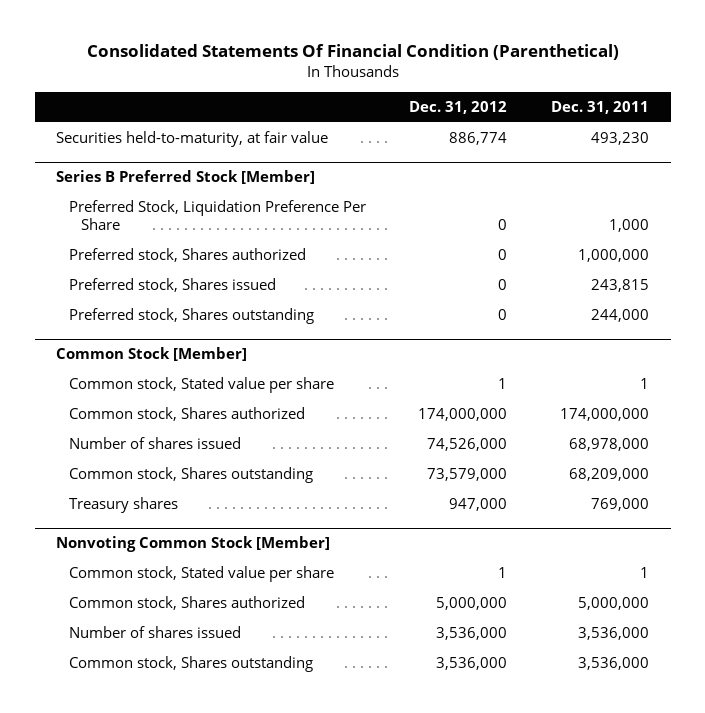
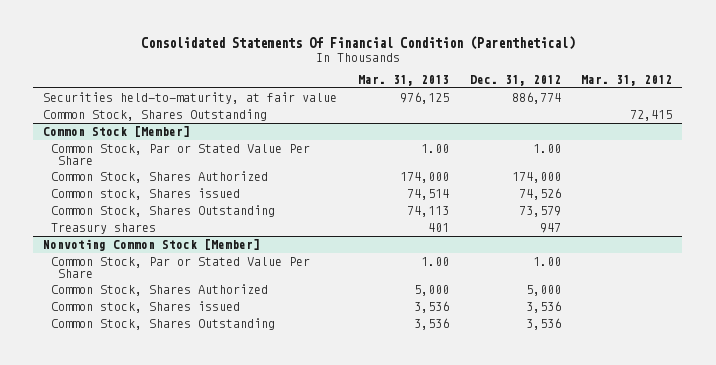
- | Dec. 31, 2012 | Dec. 31, 2011
+ | Mar. 31, 2013 | Dec. 31, 2012 | Mar. 31, 2012
- Series B Preferred Stock [Member]
- Preferred Stock, Liquidation Preference Per Share | 0 | 1,000
- Preferred stock, Shares authorized | 0 | 1,000,000
- Preferred stock, Shares issued | 0 | 243,815
- Preferred stock, Shares outstanding | 0 | 244,000
+ Common Stock, Shares Outstanding | | | 72,415
@ Common Stock [Member]
- Common stock, Stated value per share | 1 | 1
- Common stock, Shares authorized | 174,000,000 | 174,000,000
- Number of shares issued | 74,526,000 | 68,978,000
- Common stock, Shares outstanding | 73,579,000 | 68,209,000
- Treasury shares | 947,000 | 769,000
+ Common Stock, Par or Stated Value Per Share | 1.00 | 1.00 |
+ Common Stock, Shares Authorized | 174,000 | 174,000 |
+ Common stock, Shares issued | 74,514 | 74,526 |
+ Common Stock, Shares Outstanding | 74,113 | 73,579 |
+ Treasury shares | 401 | 947 |
@ Nonvoting Common Stock [Member]
- Common stock, Stated value per share | 1 | 1
- Common stock, Shares authorized | 5,000,000 | 5,000,000
- Number of shares issued | 3,536,000 | 3,536,000
- Common stock, Shares outstanding | 3,536,000 | 3,536,000
+ Common Stock, Par or Stated Value Per Share | 1.00 | 1.00 |
+ Common Stock, Shares Authorized | 5,000 | 5,000 |
+ Common stock, Shares issued | 3,536 | 3,536 |
+ Common Stock, Shares Outstanding | 3,536 | 3,536 |

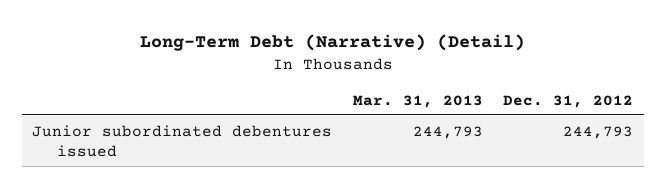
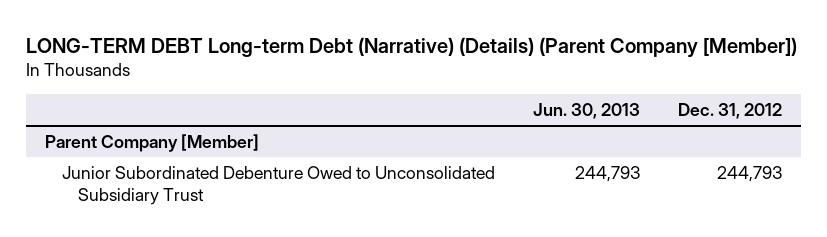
- Long-Term Debt (Narrative) (Detail)
+ LONG-TERM DEBT Long-term Debt (Narrative) (Details) (Parent Company [Member])
- | Mar. 31, 2013 | Dec. 31, 2012
+ | Jun. 30, 2013 | Dec. 31, 2012
- Junior subordinated debentures issued | 244,793 | 244,793
+ Parent Company [Member]
+ Junior Subordinated Debenture Owed to Unconsolidated Subsidiary Trust | 244,793 | 244,793

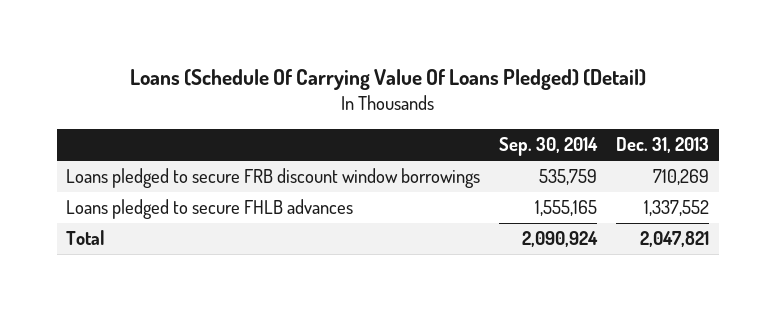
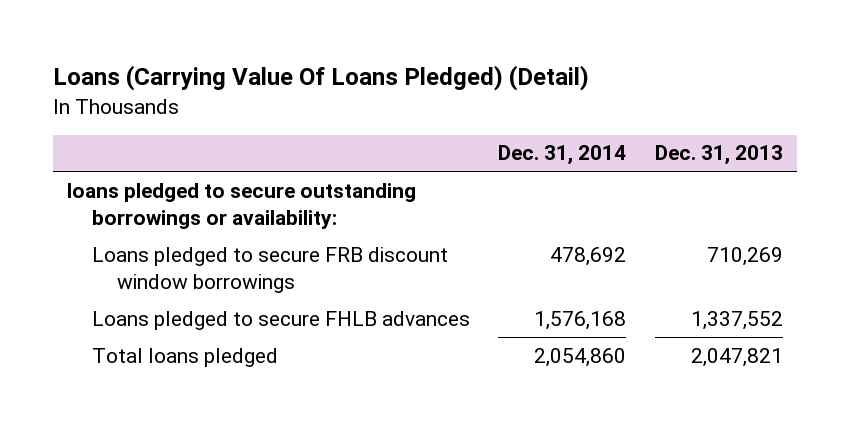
- Loans (Schedule Of Carrying Value Of Loans Pledged) (Detail)
+ Loans (Carrying Value Of Loans Pledged) (Detail)
- | Sep. 30, 2014 | Dec. 31, 2013
+ | Dec. 31, 2014 | Dec. 31, 2013
+ loans pledged to secure outstanding borrowings or availability:
- Total | 2,090,924 | 2,047,821
+ Total loans pledged | 2,054,860 | 2,047,821

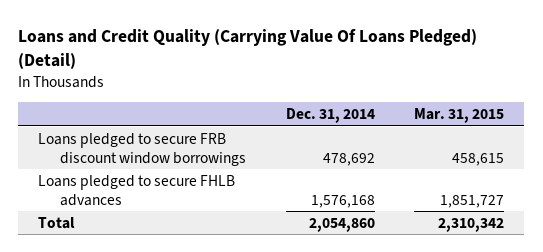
- Loans (Carrying Value Of Loans Pledged) (Detail)
+ Loans and Credit Quality (Carrying Value Of Loans Pledged) (Detail)
- | Dec. 31, 2014 | Dec. 31, 2013
+ | Dec. 31, 2014 | Mar. 31, 2015
- loans pledged to secure outstanding borrowings or availability:
- Total loans pledged | 2,054,860 | 2,047,821
+ Total | 2,054,860 | 2,310,342

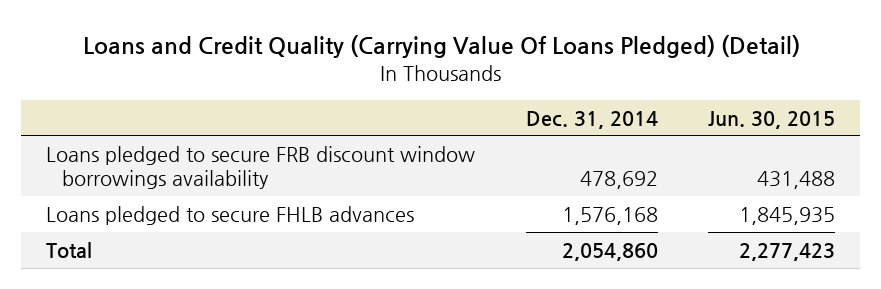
- | Dec. 31, 2014 | Mar. 31, 2015
+ | Dec. 31, 2014 | Jun. 30, 2015
- Loans pledged to secure FRB discount window borrowings | 478,692 | 458,615
+ Loans pledged to secure FRB discount window borrowings availability | 478,692 | 431,488

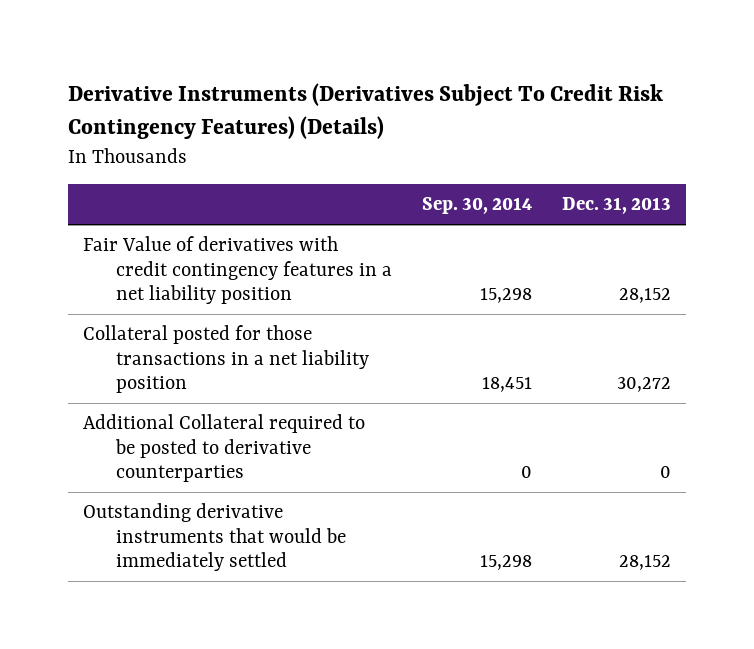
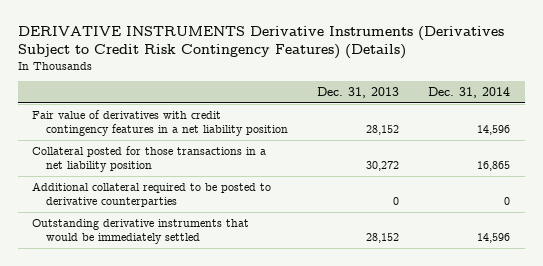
- Derivative Instruments (Derivatives Subject To Credit Risk Contingency Features) (Details)
+ DERIVATIVE INSTRUMENTS Derivative Instruments (Derivatives Subject to Credit Risk Contingency Features) (Details)
- | Sep. 30, 2014 | Dec. 31, 2013
+ | Dec. 31, 2013 | Dec. 31, 2014
- Fair Value of derivatives with credit contingency features in a net liability position | 15,298 | 28,152
+ Fair value of derivatives with credit contingency features in a net liability position | 28,152 | 14,596
- Additional Collateral required to be posted to derivative counterparties | 0 | 0
+ Additional collateral required to be posted to derivative counterparties | 0 | 0

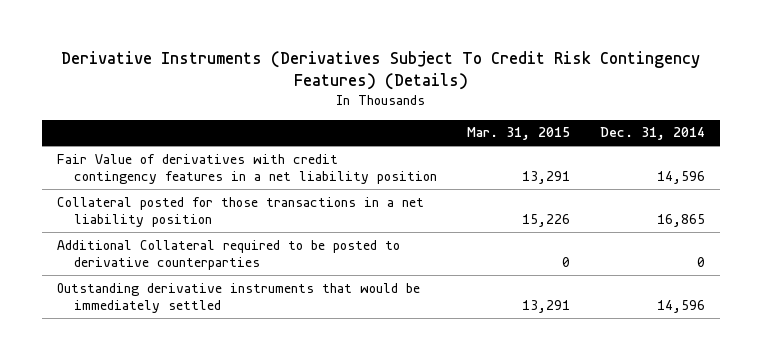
- DERIVATIVE INSTRUMENTS Derivative Instruments (Derivatives Subject to Credit Risk Contingency Features) (Details)
+ Derivative Instruments (Derivatives Subject To Credit Risk Contingency Features) (Details)
- | Dec. 31, 2013 | Dec. 31, 2014
+ | Mar. 31, 2015 | Dec. 31, 2014
- Fair value of derivatives with credit contingency features in a net liability position | 28,152 | 14,596
+ Fair Value of derivatives with credit contingency features in a net liability position | 13,291 | 14,596
- Additional collateral required to be posted to derivative counterparties | 0 | 0
+ Additional Collateral required to be posted to derivative counterparties | 0 | 0

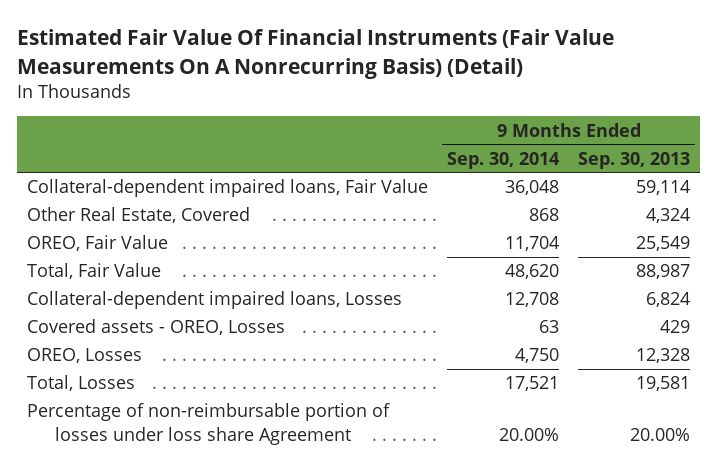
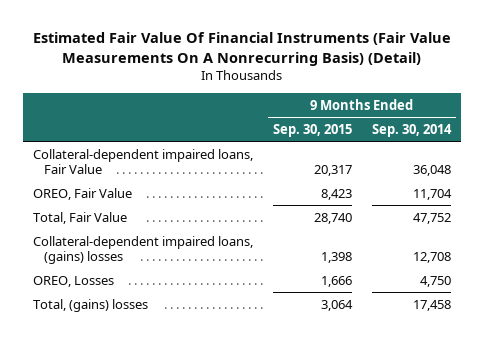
- | 9 Months Ended Sep. 30, 2014 | 9 Months Ended Sep. 30, 2013
+ | 9 Months Ended Sep. 30, 2015 | 9 Months Ended Sep. 30, 2014
- Other Real Estate, Covered | 868 | 4,324
- Total, Fair Value | 48,620 | 88,987
- Collateral-dependent impaired loans, Losses | 12,708 | 6,824
- Covered assets - OREO, Losses | 63 | 429
+ Total, Fair Value | 28,740 | 47,752
+ Collateral-dependent impaired loans, (gains) losses | 1,398 | 12,708
- Total, Losses | 17,521 | 19,581
- Percentage of non-reimbursable portion of losses under loss share Agreement | 20.00% | 20.00%
+ Total, (gains) losses | 3,064 | 17,458

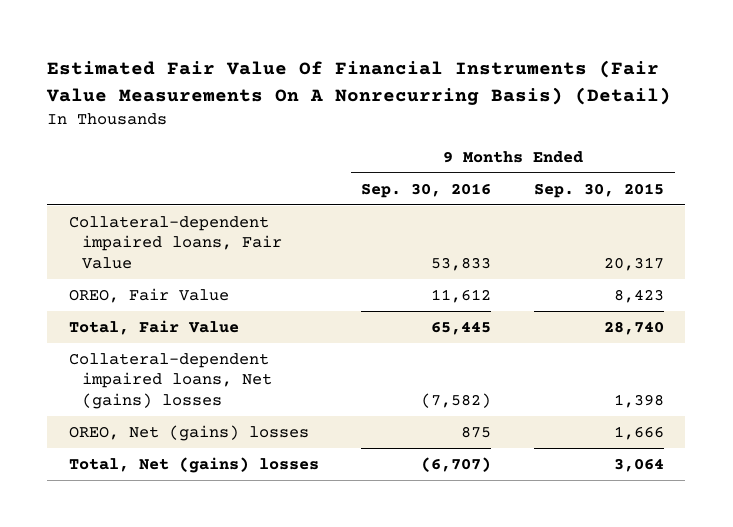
- | 9 Months Ended Sep. 30, 2015 | 9 Months Ended Sep. 30, 2014
+ | 9 Months Ended Sep. 30, 2016 | 9 Months Ended Sep. 30, 2015
- Collateral-dependent impaired loans, (gains) losses | 1,398 | 12,708
- OREO, Losses | 1,666 | 4,750
- Total, (gains) losses | 3,064 | 17,458
+ Collateral-dependent impaired loans, Net (gains) losses | (7,582) | 1,398
+ OREO, Net (gains) losses | 875 | 1,666
+ Total, Net (gains) losses | (6,707) | 3,064

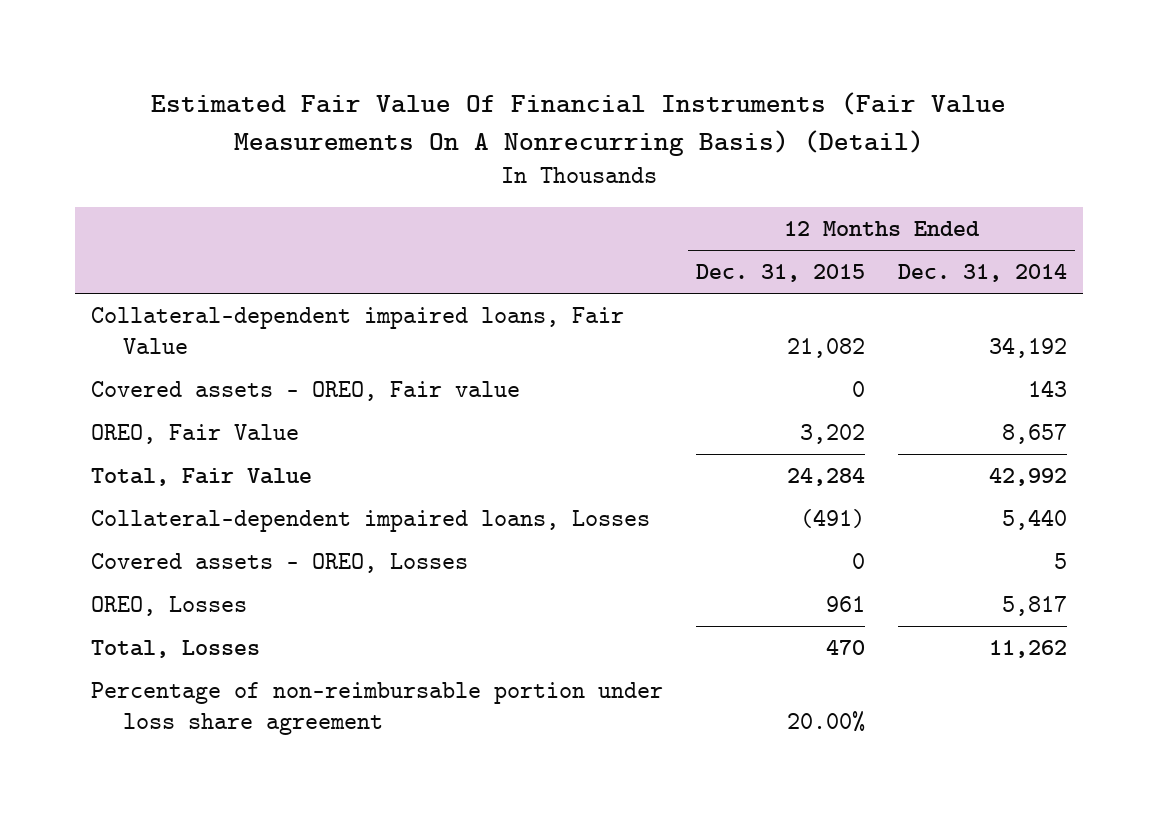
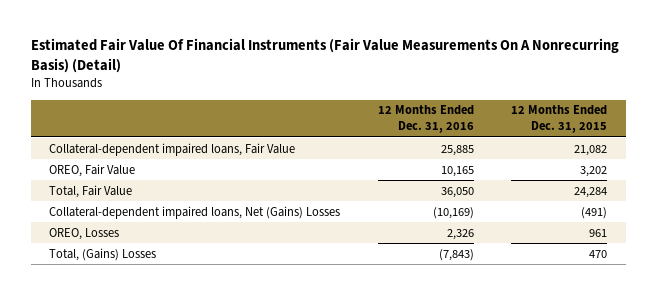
- | 12 Months Ended Dec. 31, 2015 | 12 Months Ended Dec. 31, 2014
+ | 12 Months Ended Dec. 31, 2016 | 12 Months Ended Dec. 31, 2015
- Covered assets - OREO, Fair value | 0 | 143
- Collateral-dependent impaired loans, Losses | (491) | 5,440
- Covered assets - OREO, Losses | 0 | 5
+ Collateral-dependent impaired loans, Net (Gains) Losses | (10,169) | (491)
- Total, Losses | 470 | 11,262
- Percentage of non-reimbursable portion under loss share agreement | 20.00% |
+ Total, (Gains) Losses | (7,843) | 470

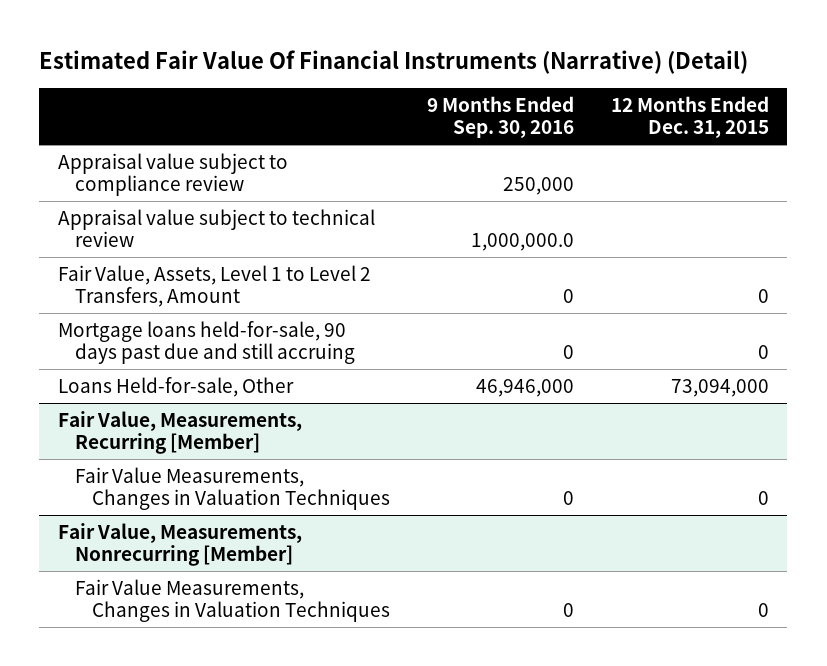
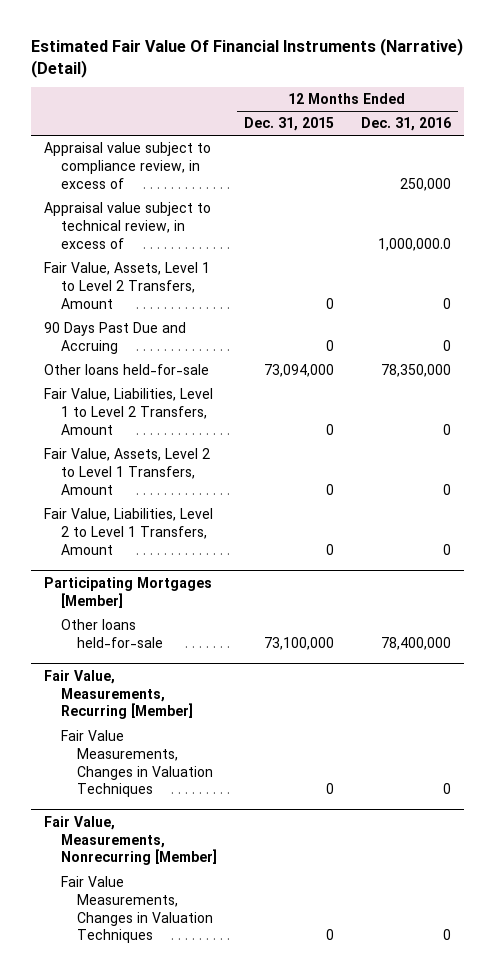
- | 9 Months Ended Sep. 30, 2016 | 12 Months Ended Dec. 31, 2015
+ | 12 Months Ended Dec. 31, 2015 | 12 Months Ended Dec. 31, 2016
- Appraisal value subject to compliance review | 250,000 |
- Appraisal value subject to technical review | 1,000,000.0 |
+ Appraisal value subject to compliance review, in excess of | | 250,000
+ Appraisal value subject to technical review, in excess of | | 1,000,000.0
- Mortgage loans held-for-sale, 90 days past due and still accruing | 0 | 0
- Loans Held-for-sale, Other | 46,946,000 | 73,094,000
+ 90 Days Past Due and Accruing | 0 | 0
+ Other loans held-for-sale | 73,094,000 | 78,350,000
+ Fair Value, Liabilities, Level 1 to Level 2 Transfers, Amount | 0 | 0
+ Fair Value, Assets, Level 2 to Level 1 Transfers, Amount | 0 | 0
+ Fair Value, Liabilities, Level 2 to Level 1 Transfers, Amount | 0 | 0
+ Participating Mortgages [Member]
+ Other loans held-for-sale | 73,100,000 | 78,400,000

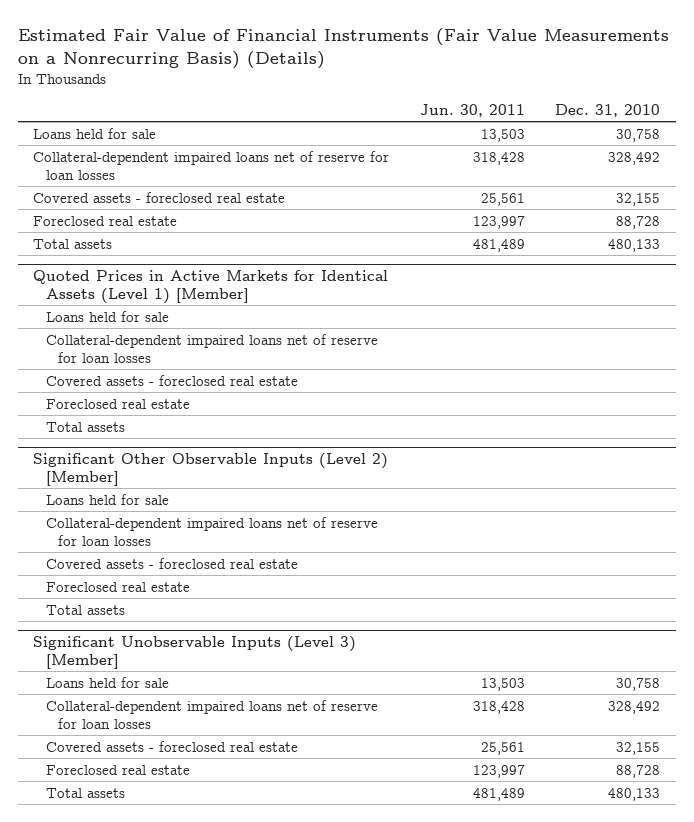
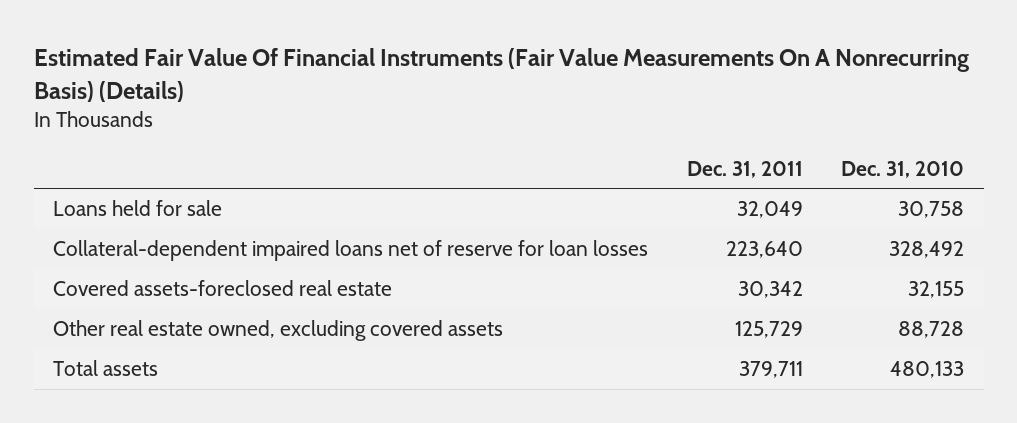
- Estimated Fair Value of Financial Instruments (Fair Value Measurements on a Nonrecurring Basis) (Details)
+ Estimated Fair Value Of Financial Instruments (Fair Value Measurements On A Nonrecurring Basis) (Details)
- | Jun. 30, 2011 | Dec. 31, 2010
+ | Dec. 31, 2011 | Dec. 31, 2010
- Covered assets - foreclosed real estate | 25,561 | 32,155
- Foreclosed real estate | 123,997 | 88,728
- Total assets | 481,489 | 480,133
- Quoted Prices in Active Markets for Identical Assets (Level 1) [Member]
- Loans held for sale
- Collateral-dependent impaired loans net of reserve for loan losses
- Covered assets - foreclosed real estate
- Foreclosed real estate
- Total assets
- Significant Other Observable Inputs (Level 2) [Member]
- Loans held for sale
- Collateral-dependent impaired loans net of reserve for loan losses
- Covered assets - foreclosed real estate
- Foreclosed real estate
- Total assets
- Significant Unobservable Inputs (Level 3) [Member]
- Loans held for sale | 13,503 | 30,758
- Collateral-dependent impaired loans net of reserve for loan losses | 318,428 | 328,492
- Covered assets - foreclosed real estate | 25,561 | 32,155
- Foreclosed real estate | 123,997 | 88,728
+ Covered assets-foreclosed real estate | 30,342 | 32,155
+ Other real estate owned, excluding covered assets | 125,729 | 88,728

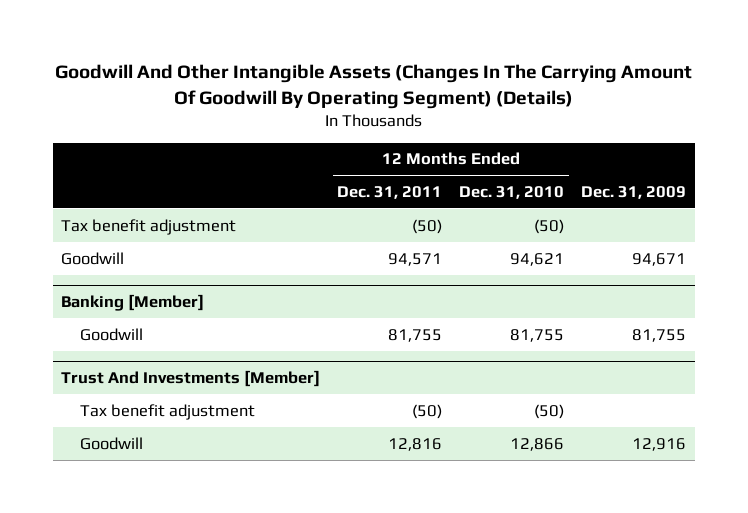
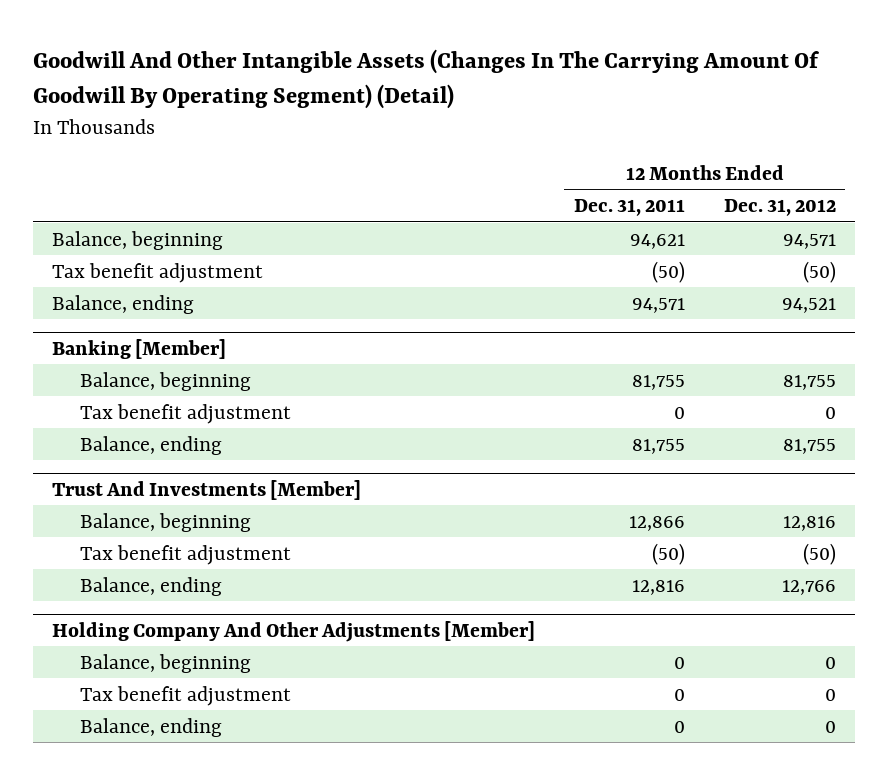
- Goodwill And Other Intangible Assets (Changes In The Carrying Amount Of Goodwill By Operating Segment) (Details)
+ Goodwill And Other Intangible Assets (Changes In The Carrying Amount Of Goodwill By Operating Segment) (Detail)
- | 12 Months Ended Dec. 31, 2011 | 12 Months Ended Dec. 31, 2010 | Dec. 31, 2009
+ | 12 Months Ended Dec. 31, 2011 | 12 Months Ended Dec. 31, 2012
+ Balance, beginning | 94,621 | 94,571
- Goodwill | 94,571 | 94,621 | 94,671
+ Balance, ending | 94,571 | 94,521
@ Banking [Member]
- Goodwill | 81,755 | 81,755 | 81,755
+ Balance, beginning | 81,755 | 81,755
+ Tax benefit adjustment | 0 | 0
+ Balance, ending | 81,755 | 81,755
@ Trust And Investments [Member]
+ Balance, beginning | 12,866 | 12,816
- Goodwill | 12,816 | 12,866 | 12,916
+ Balance, ending | 12,816 | 12,766
+ Holding Company And Other Adjustments [Member]
+ Balance, beginning | 0 | 0
+ Tax benefit adjustment | 0 | 0
+ Balance, ending | 0 | 0

